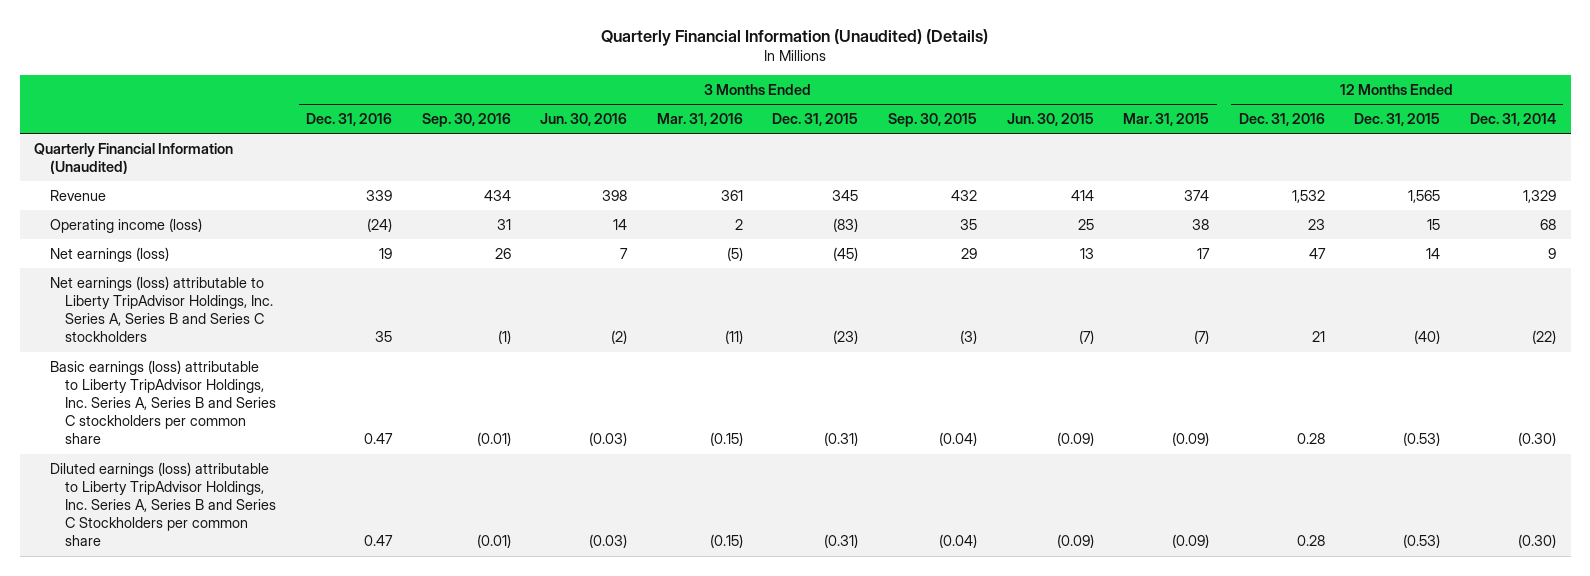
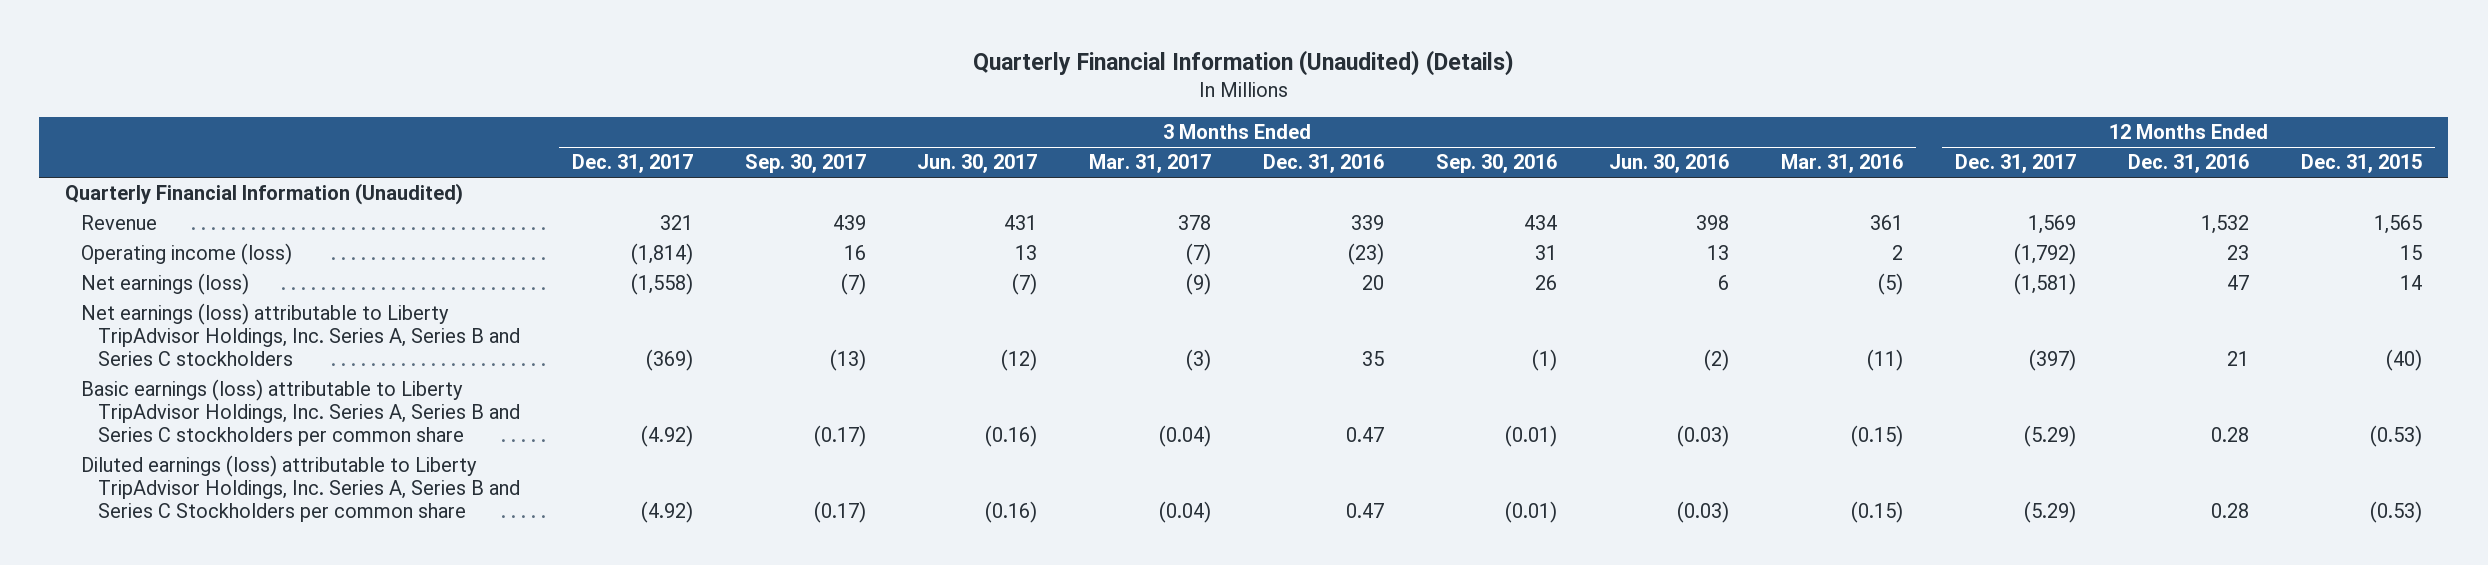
- | 3 Months Ended Dec. 31, 2016 | 3 Months Ended Sep. 30, 2016 | 3 Months Ended Jun. 30, 2016 | 3 Months Ended Mar. 31, 2016 | 3 Months Ended Dec. 31, 2015 | 3 Months Ended Sep. 30, 2015 | 3 Months Ended Jun. 30, 2015 | 3 Months Ended Mar. 31, 2015 | 12 Months Ended Dec. 31, 2016 | 12 Months Ended Dec. 31, 2015 | 12 Months Ended Dec. 31, 2014
+ | 3 Months Ended Dec. 31, 2017 | 3 Months Ended Sep. 30, 2017 | 3 Months Ended Jun. 30, 2017 | 3 Months Ended Mar. 31, 2017 | 3 Months Ended Dec. 31, 2016 | 3 Months Ended Sep. 30, 2016 | 3 Months Ended Jun. 30, 2016 | 3 Months Ended Mar. 31, 2016 | 12 Months Ended Dec. 31, 2017 | 12 Months Ended Dec. 31, 2016 | 12 Months Ended Dec. 31, 2015
- Operating income (loss) | (24) | 31 | 14 | 2 | (83) | 35 | 25 | 38 | 23 | 15 | 68
- Net earnings (loss) | 19 | 26 | 7 | (5) | (45) | 29 | 13 | 17 | 47 | 14 | 9
+ Operating income (loss) | (1,814) | 16 | 13 | (7) | (23) | 31 | 13 | 2 | (1,792) | 23 | 15
+ Net earnings (loss) | (1,558) | (7) | (7) | (9) | 20 | 26 | 6 | (5) | (1,581) | 47 | 14

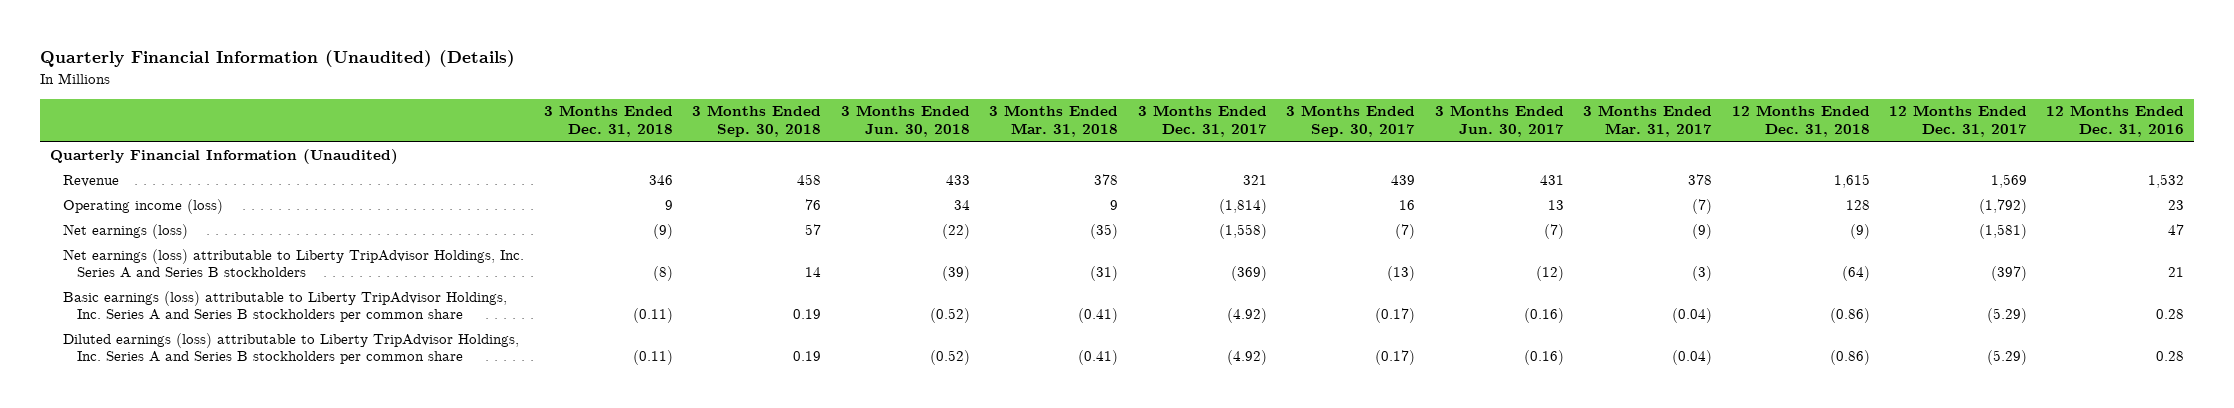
- | 3 Months Ended Dec. 31, 2017 | 3 Months Ended Sep. 30, 2017 | 3 Months Ended Jun. 30, 2017 | 3 Months Ended Mar. 31, 2017 | 3 Months Ended Dec. 31, 2016 | 3 Months Ended Sep. 30, 2016 | 3 Months Ended Jun. 30, 2016 | 3 Months Ended Mar. 31, 2016 | 12 Months Ended Dec. 31, 2017 | 12 Months Ended Dec. 31, 2016 | 12 Months Ended Dec. 31, 2015
+ | 3 Months Ended Dec. 31, 2018 | 3 Months Ended Sep. 30, 2018 | 3 Months Ended Jun. 30, 2018 | 3 Months Ended Mar. 31, 2018 | 3 Months Ended Dec. 31, 2017 | 3 Months Ended Sep. 30, 2017 | 3 Months Ended Jun. 30, 2017 | 3 Months Ended Mar. 31, 2017 | 12 Months Ended Dec. 31, 2018 | 12 Months Ended Dec. 31, 2017 | 12 Months Ended Dec. 31, 2016
- Net earnings (loss) attributable to Liberty TripAdvisor Holdings, Inc. Series A, Series B and Series C stockholders | (369) | (13) | (12) | (3) | 35 | (1) | (2) | (11) | (397) | 21 | (40)
- Basic earnings (loss) attributable to Liberty TripAdvisor Holdings, Inc. Series A, Series B and Series C stockholders per common share | (4.92) | (0.17) | (0.16) | (0.04) | 0.47 | (0.01) | (0.03) | (0.15) | (5.29) | 0.28 | (0.53)
- Diluted earnings (loss) attributable to Liberty TripAdvisor Holdings, Inc. Series A, Series B and Series C Stockholders per common share | (4.92) | (0.17) | (0.16) | (0.04) | 0.47 | (0.01) | (0.03) | (0.15) | (5.29) | 0.28 | (0.53)
+ Net earnings (loss) attributable to Liberty TripAdvisor Holdings, Inc. Series A and Series B stockholders | (8) | 14 | (39) | (31) | (369) | (13) | (12) | (3) | (64) | (397) | 21
+ Basic earnings (loss) attributable to Liberty TripAdvisor Holdings, Inc. Series A and Series B stockholders per common share | (0.11) | 0.19 | (0.52) | (0.41) | (4.92) | (0.17) | (0.16) | (0.04) | (0.86) | (5.29) | 0.28
+ Diluted earnings (loss) attributable to Liberty TripAdvisor Holdings, Inc. Series A and Series B stockholders per common share | (0.11) | 0.19 | (0.52) | (0.41) | (4.92) | (0.17) | (0.16) | (0.04) | (0.86) | (5.29) | 0.28

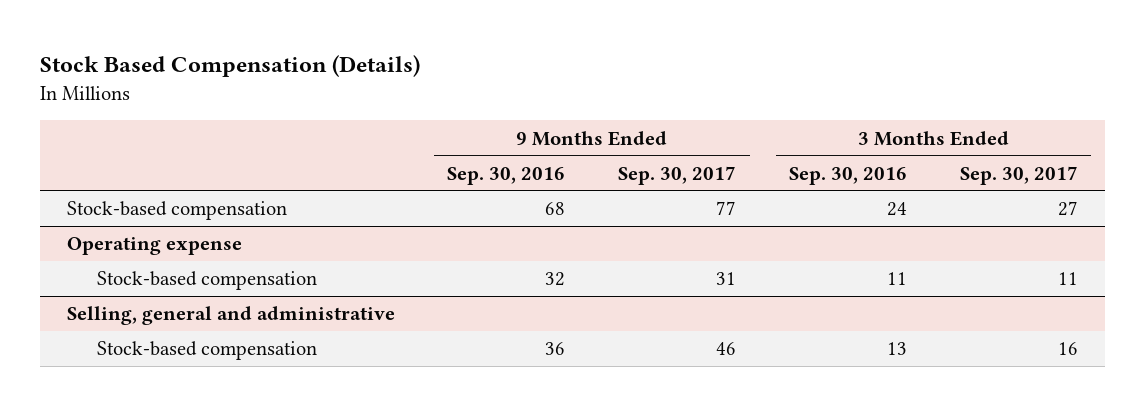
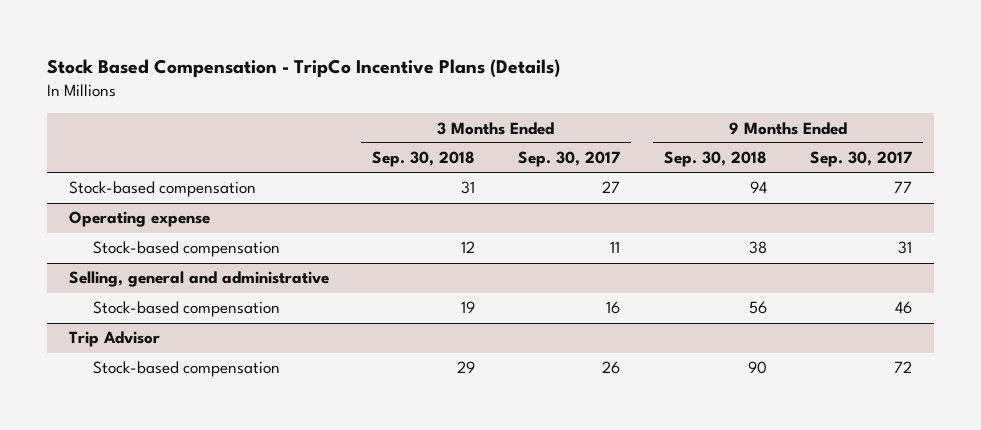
- Stock Based Compensation (Details)
+ Stock Based Compensation - TripCo Incentive Plans (Details)
- | 9 Months Ended Sep. 30, 2016 | 9 Months Ended Sep. 30, 2017 | 3 Months Ended Sep. 30, 2016 | 3 Months Ended Sep. 30, 2017
+ | 3 Months Ended Sep. 30, 2018 | 3 Months Ended Sep. 30, 2017 | 9 Months Ended Sep. 30, 2018 | 9 Months Ended Sep. 30, 2017
+ Trip Advisor
+ Stock-based compensation | 29 | 26 | 90 | 72

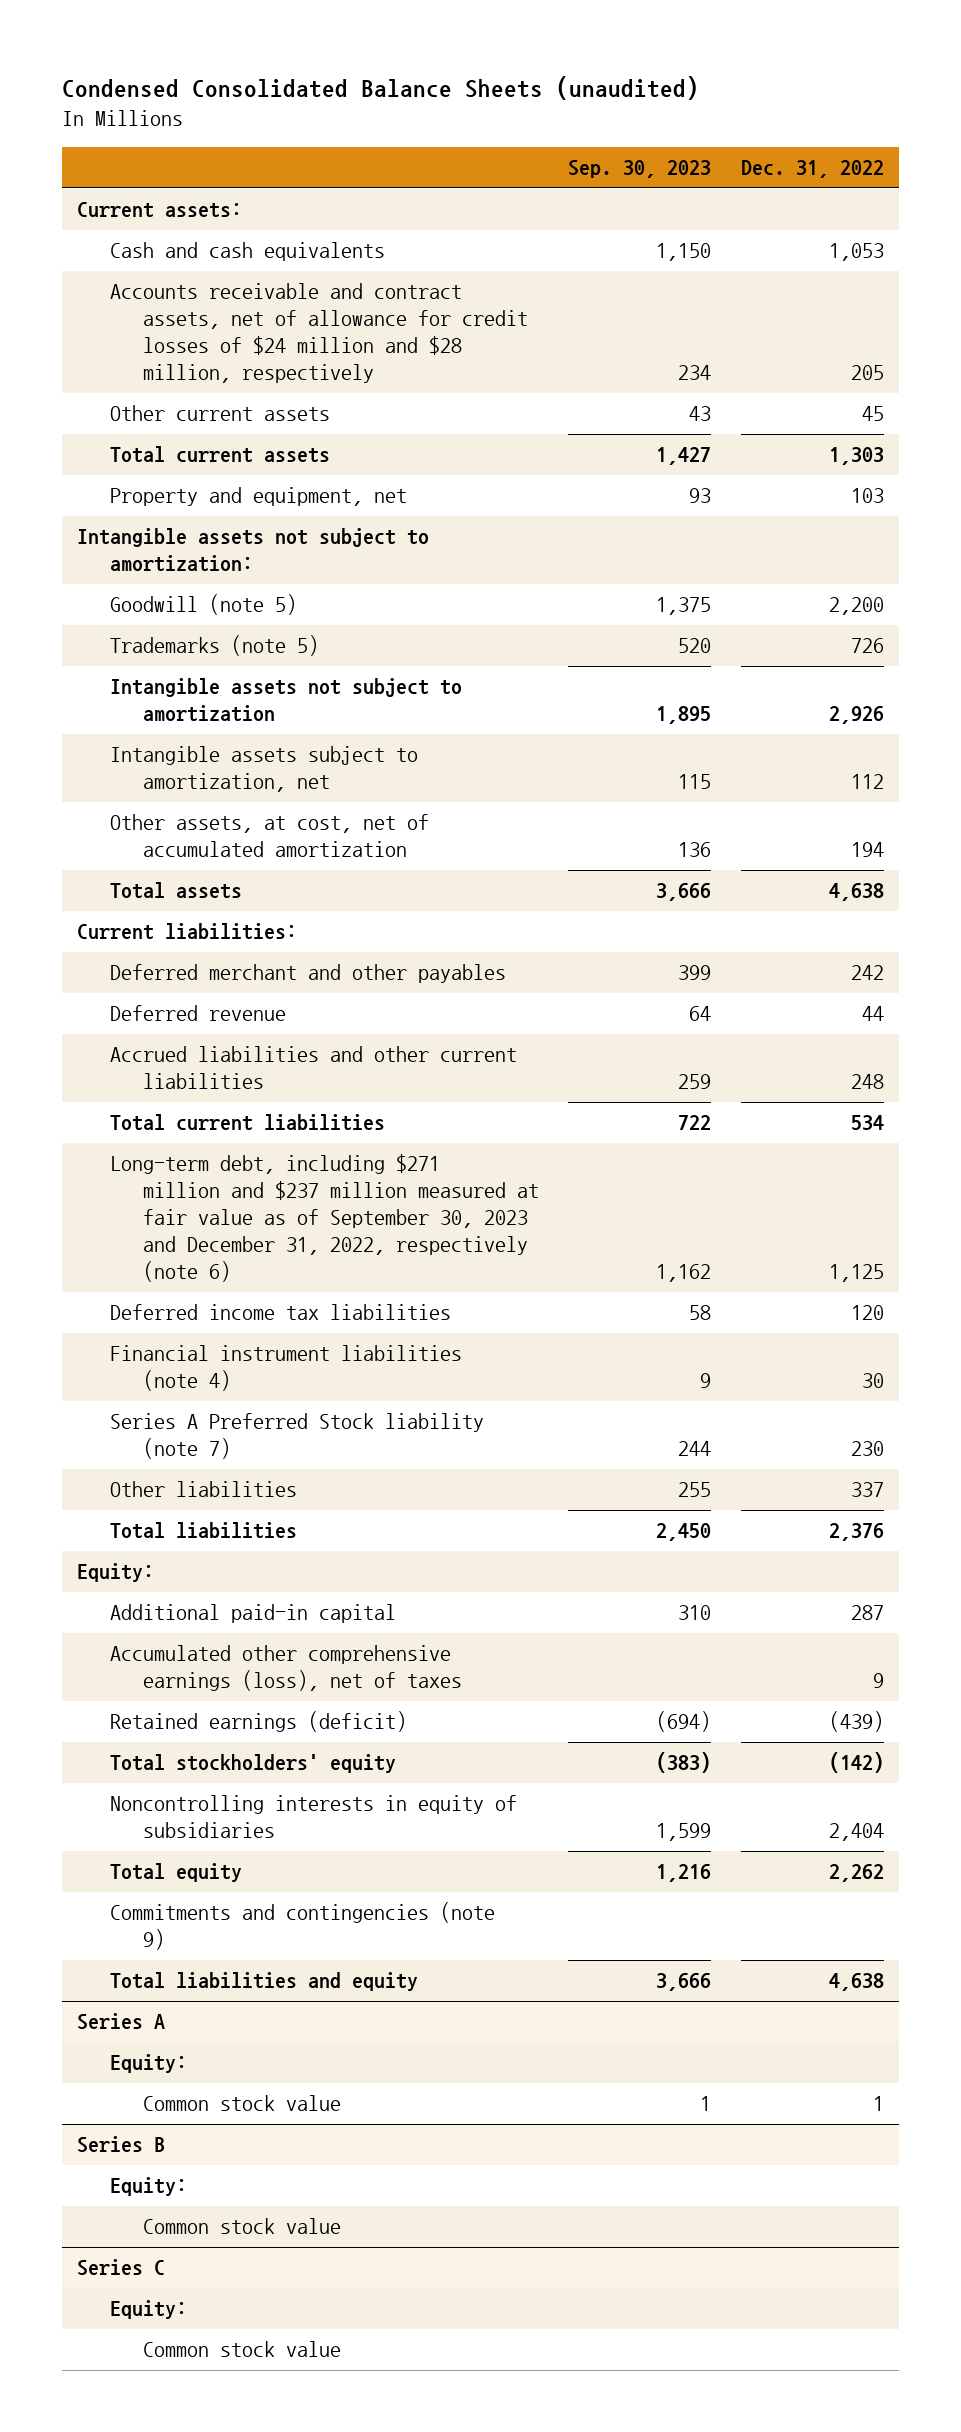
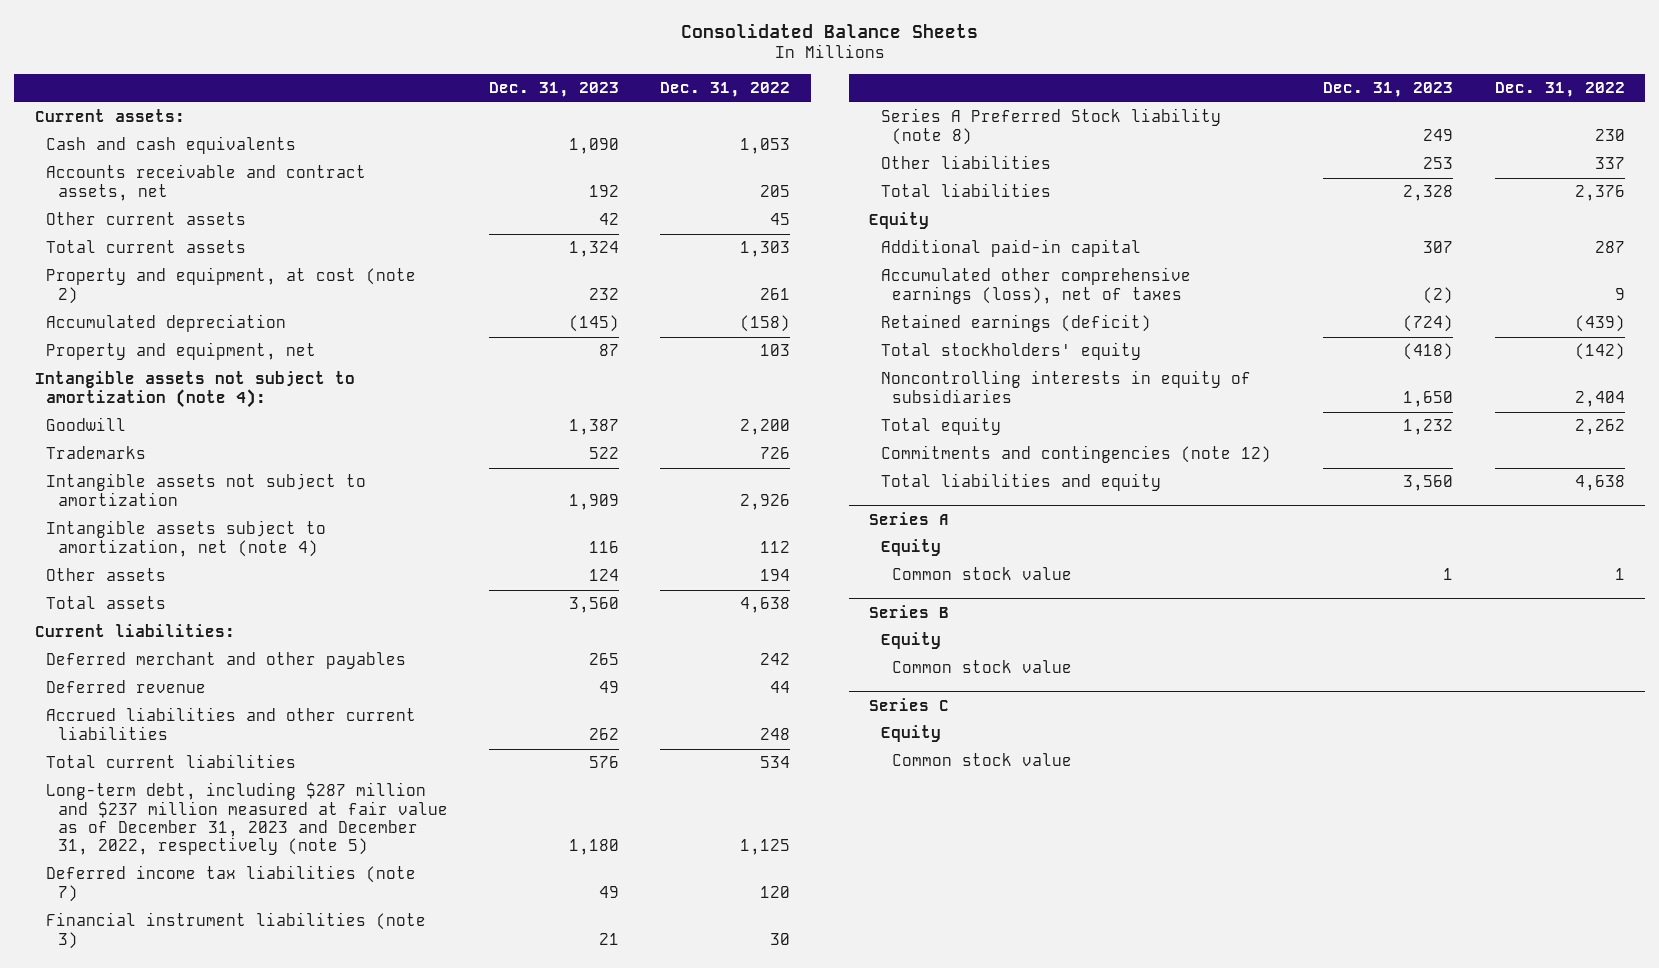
- Condensed Consolidated Balance Sheets (unaudited)
+ Consolidated Balance Sheets
- | Sep. 30, 2023 | Dec. 31, 2022
+ | Dec. 31, 2023 | Dec. 31, 2022
- Accounts receivable and contract assets, net of allowance for credit losses of $24 million and $28 million, respectively | 234 | 205
+ Accounts receivable and contract assets, net | 192 | 205
+ Property and equipment, at cost (note 2) | 232 | 261
+ Accumulated depreciation | (145) | (158)
- Intangible assets not subject to amortization:
- Goodwill (note 5) | 1,375 | 2,200
- Trademarks (note 5) | 520 | 726
+ Intangible assets not subject to amortization (note 4):
+ Goodwill | 1,387 | 2,200
+ Trademarks | 522 | 726
- Intangible assets subject to amortization, net | 115 | 112
- Other assets, at cost, net of accumulated amortization | 136 | 194
+ Intangible assets subject to amortization, net (note 4) | 116 | 112
+ Other assets | 124 | 194
- Long-term debt, including $271 million and $237 million measured at fair value as of September 30, 2023 and December 31, 2022, respectively (note 6) | 1,162 | 1,125
- Deferred income tax liabilities | 58 | 120
- Financial instrument liabilities (note 4) | 9 | 30
- Series A Preferred Stock liability (note 7) | 244 | 230
+ Long-term debt, including $287 million and $237 million measured at fair value as of December 31, 2023 and December 31, 2022, respectively (note 5) | 1,180 | 1,125
+ Deferred income tax liabilities (note 7) | 49 | 120
+ Financial instrument liabilities (note 3) | 21 | 30
+ Series A Preferred Stock liability (note 8) | 249 | 230
- Equity:
+ Equity
- Commitments and contingencies (note 9)
+ Commitments and contingencies (note 12)
@ Series A
- Equity:
+ Equity
@ Series B
- Equity:
+ Equity
@ Series C
- Equity:
+ Equity

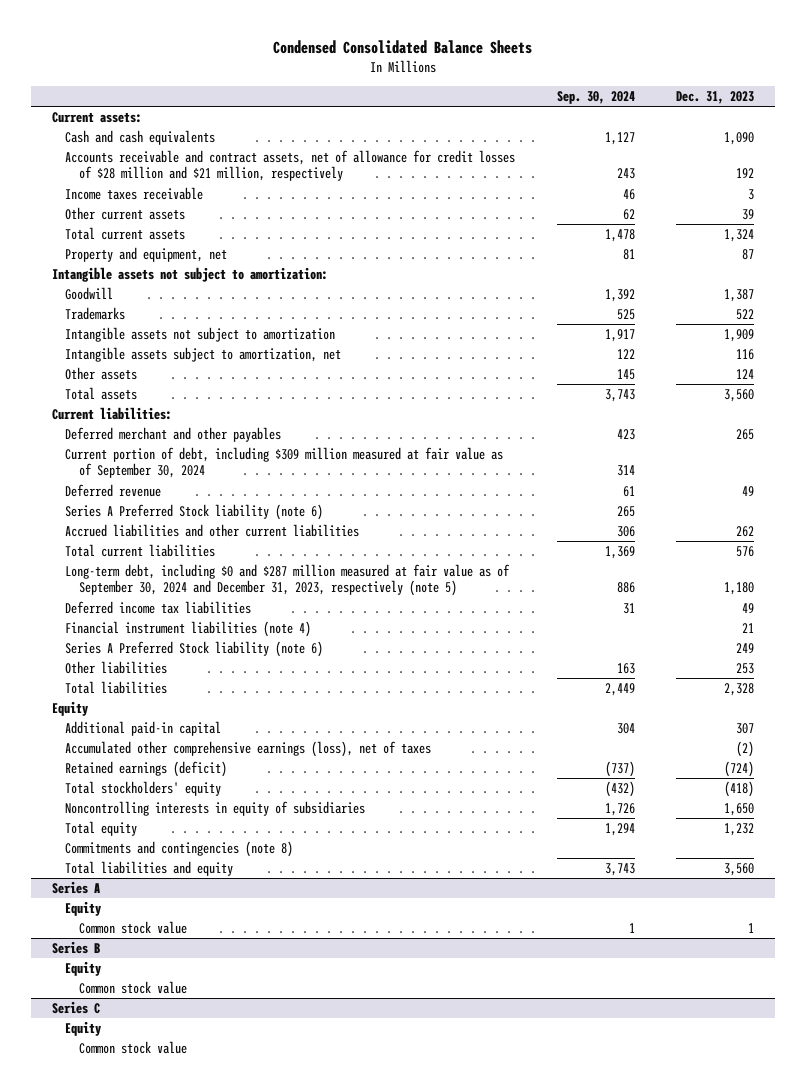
- Consolidated Balance Sheets
+ Condensed Consolidated Balance Sheets
- | Dec. 31, 2023 | Dec. 31, 2022
+ | Sep. 30, 2024 | Dec. 31, 2023
- Accounts receivable and contract assets, net | 192 | 205
- Other current assets | 42 | 45
+ Accounts receivable and contract assets, net of allowance for credit losses of $28 million and $21 million, respectively | 243 | 192
+ Income taxes receivable | 46 | 3
+ Other current assets | 62 | 39
- Property and equipment, at cost (note 2) | 232 | 261
- Accumulated depreciation | (145) | (158)
- Intangible assets not subject to amortization (note 4):
+ Intangible assets not subject to amortization:
- Intangible assets subject to amortization, net (note 4) | 116 | 112
+ Intangible assets subject to amortization, net | 122 | 116
+ Current portion of debt, including $309 million measured at fair value as of September 30, 2024 | 314 |
+ Series A Preferred Stock liability (note 6) | 265 |
- Long-term debt, including $287 million and $237 million measured at fair value as of December 31, 2023 and December 31, 2022, respectively (note 5) | 1,180 | 1,125
- Deferred income tax liabilities (note 7) | 49 | 120
- Financial instrument liabilities (note 3) | 21 | 30
- Series A Preferred Stock liability (note 8) | 249 | 230
+ Long-term debt, including $0 and $287 million measured at fair value as of September 30, 2024 and December 31, 2023, respectively (note 5) | 886 | 1,180
+ Deferred income tax liabilities | 31 | 49
+ Financial instrument liabilities (note 4) | | 21
+ Series A Preferred Stock liability (note 6) | | 249
- Commitments and contingencies (note 12)
+ Commitments and contingencies (note 8)

